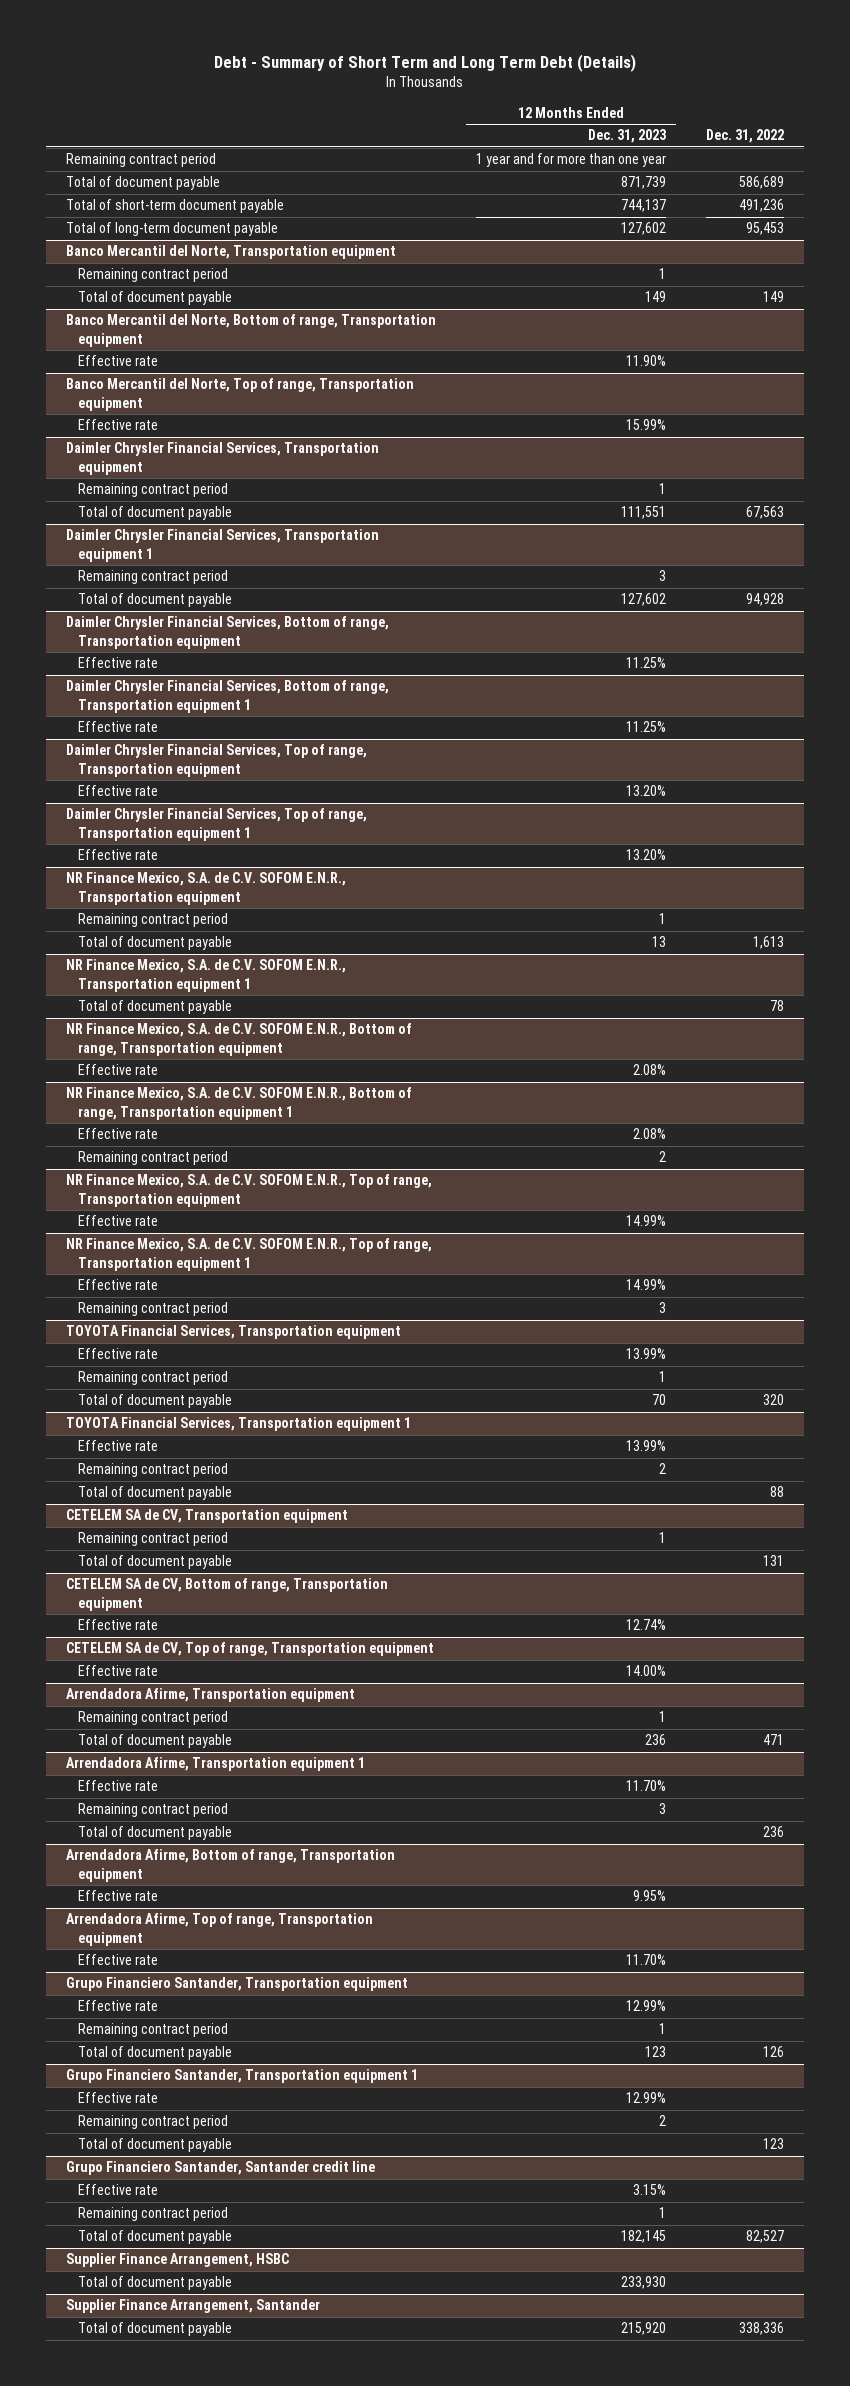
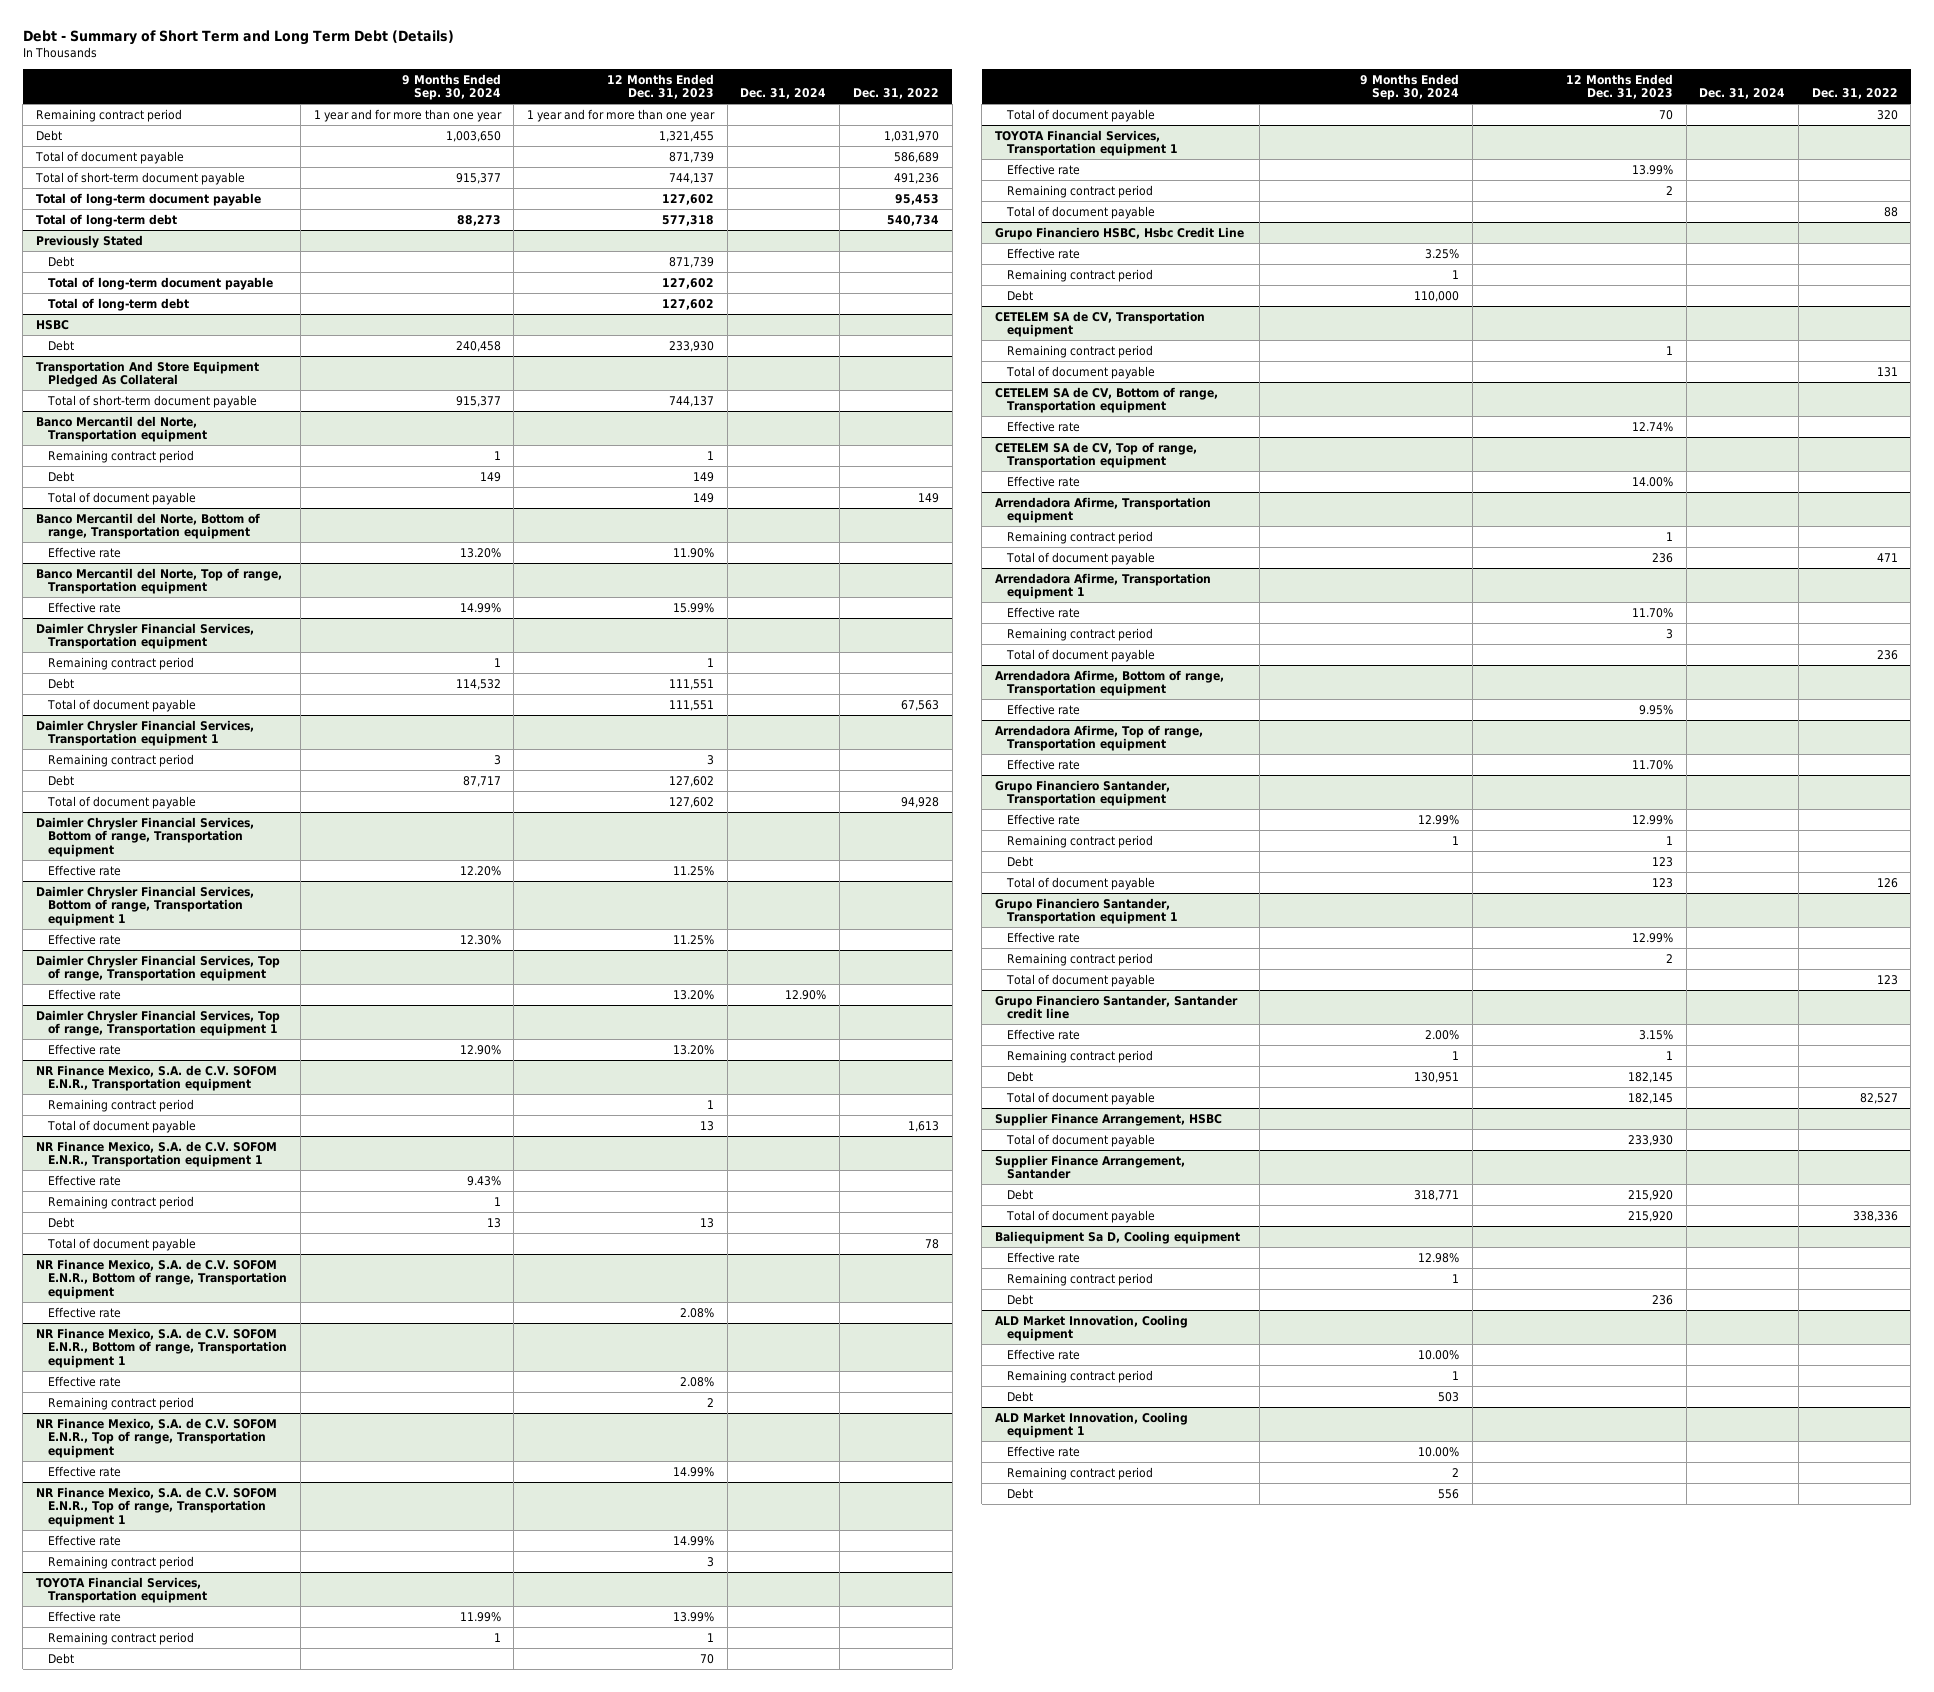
- | 12 Months Ended Dec. 31, 2023 | Dec. 31, 2022
+ | 9 Months Ended Sep. 30, 2024 | 12 Months Ended Dec. 31, 2023 | Dec. 31, 2024 | Dec. 31, 2022
+ Debt | 1,003,650 | 1,321,455 | | 1,031,970
+ Total of long-term debt | 88,273 | 577,318 | | 540,734
+ Previously Stated
+ Debt | | 871,739 | |
+ Total of long-term document payable | | 127,602 | |
+ Total of long-term debt | | 127,602 | |
+ HSBC
+ Debt | 240,458 | 233,930 | |
+ Transportation And Store Equipment Pledged As Collateral
+ Total of short-term document payable | 915,377 | 744,137 | |
@ Banco Mercantil del Norte, Transportation equipment
+ Debt | 149 | 149 | |
@ Daimler Chrysler Financial Services, Transportation equipment
+ Debt | 114,532 | 111,551 | |
@ Daimler Chrysler Financial Services, Transportation equipment 1
+ Debt | 87,717 | 127,602 | |
@ NR Finance Mexico, S.A. de C.V. SOFOM E.N.R., Transportation equipment 1
+ Effective rate | 9.43% | | |
+ Remaining contract period | 1 | | |
+ Debt | 13 | 13 | |
@ TOYOTA Financial Services, Transportation equipment
+ Debt | | 70 | |
+ Grupo Financiero HSBC, Hsbc Credit Line
+ Effective rate | 3.25% | | |
+ Remaining contract period | 1 | | |
+ Debt | 110,000 | | |
@ Grupo Financiero Santander, Transportation equipment
+ Debt | | 123 | |
@ Grupo Financiero Santander, Santander credit line
+ Debt | 130,951 | 182,145 | |
@ Supplier Finance Arrangement, Santander
+ Debt | 318,771 | 215,920 | |
+ Baliequipment Sa D, Cooling equipment
+ Effective rate | 12.98% | | |
+ Remaining contract period | 1 | | |
+ Debt | | 236 | |
+ ALD Market Innovation, Cooling equipment
+ Effective rate | 10.00% | | |
+ Remaining contract period | 1 | | |
+ Debt | 503 | | |
+ ALD Market Innovation, Cooling equipment 1
+ Effective rate | 10.00% | | |
+ Remaining contract period | 2 | | |
+ Debt | 556 | | |

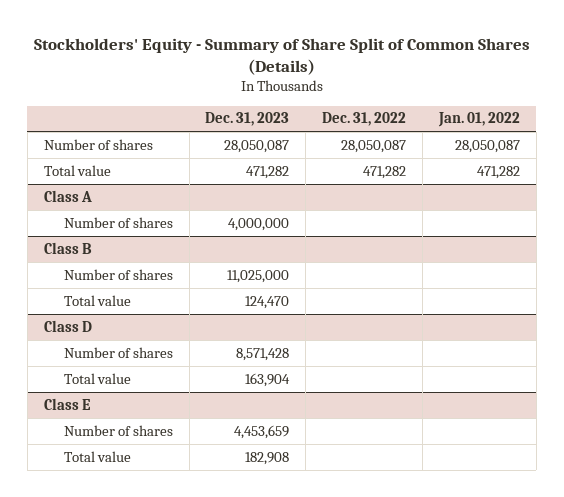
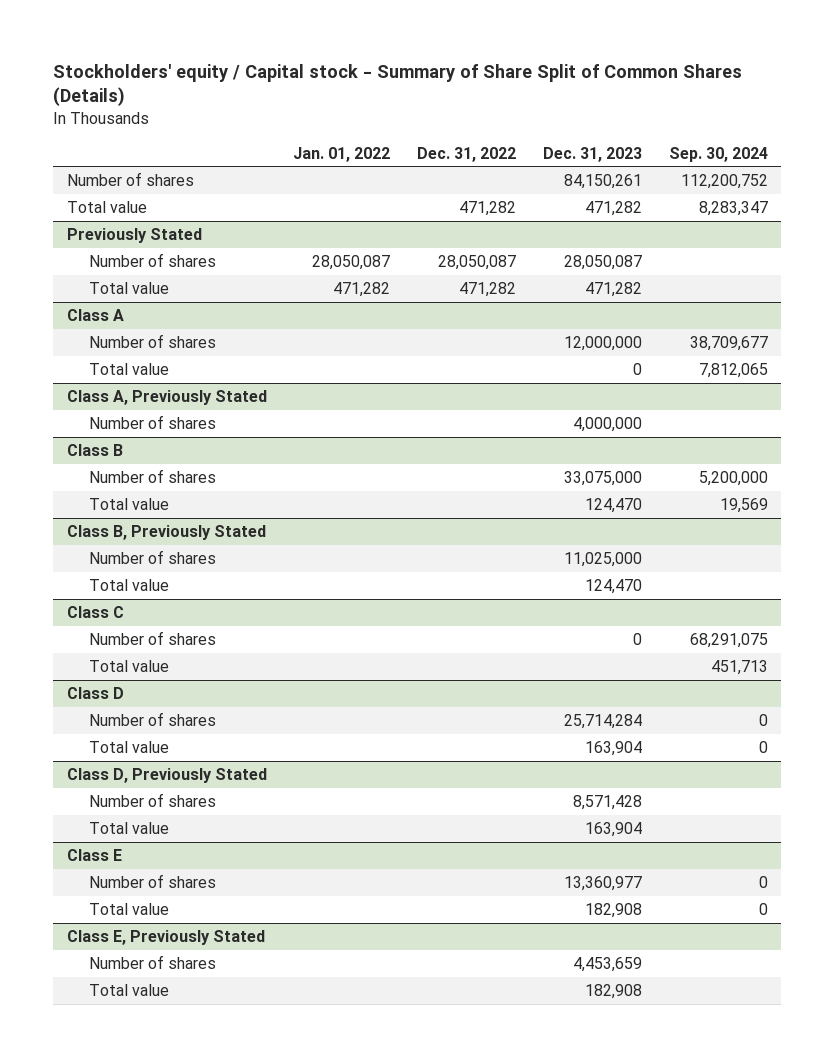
- Stockholders' Equity - Summary of Share Split of Common Shares (Details)
+ Stockholders' equity / Capital stock - Summary of Share Split of Common Shares (Details)
- | Dec. 31, 2023 | Dec. 31, 2022 | Jan. 01, 2022
+ | Jan. 01, 2022 | Dec. 31, 2022 | Dec. 31, 2023 | Sep. 30, 2024
+ Number of shares | | | 84,150,261 | 112,200,752
+ Total value | | 471,282 | 471,282 | 8,283,347
+ Previously Stated
@ Class A
+ Number of shares | | | 12,000,000 | 38,709,677
+ Total value | | | 0 | 7,812,065
+ Class A, Previously Stated
@ Class B
+ Number of shares | | | 33,075,000 | 5,200,000
+ Total value | | | 124,470 | 19,569
+ Class B, Previously Stated
+ Class C
+ Number of shares | | | 0 | 68,291,075
+ Total value | | | | 451,713
@ Class D
+ Number of shares | | | 25,714,284 | 0
+ Total value | | | 163,904 | 0
+ Class D, Previously Stated
@ Class E
+ Number of shares | | | 13,360,977 | 0
+ Total value | | | 182,908 | 0
+ Class E, Previously Stated

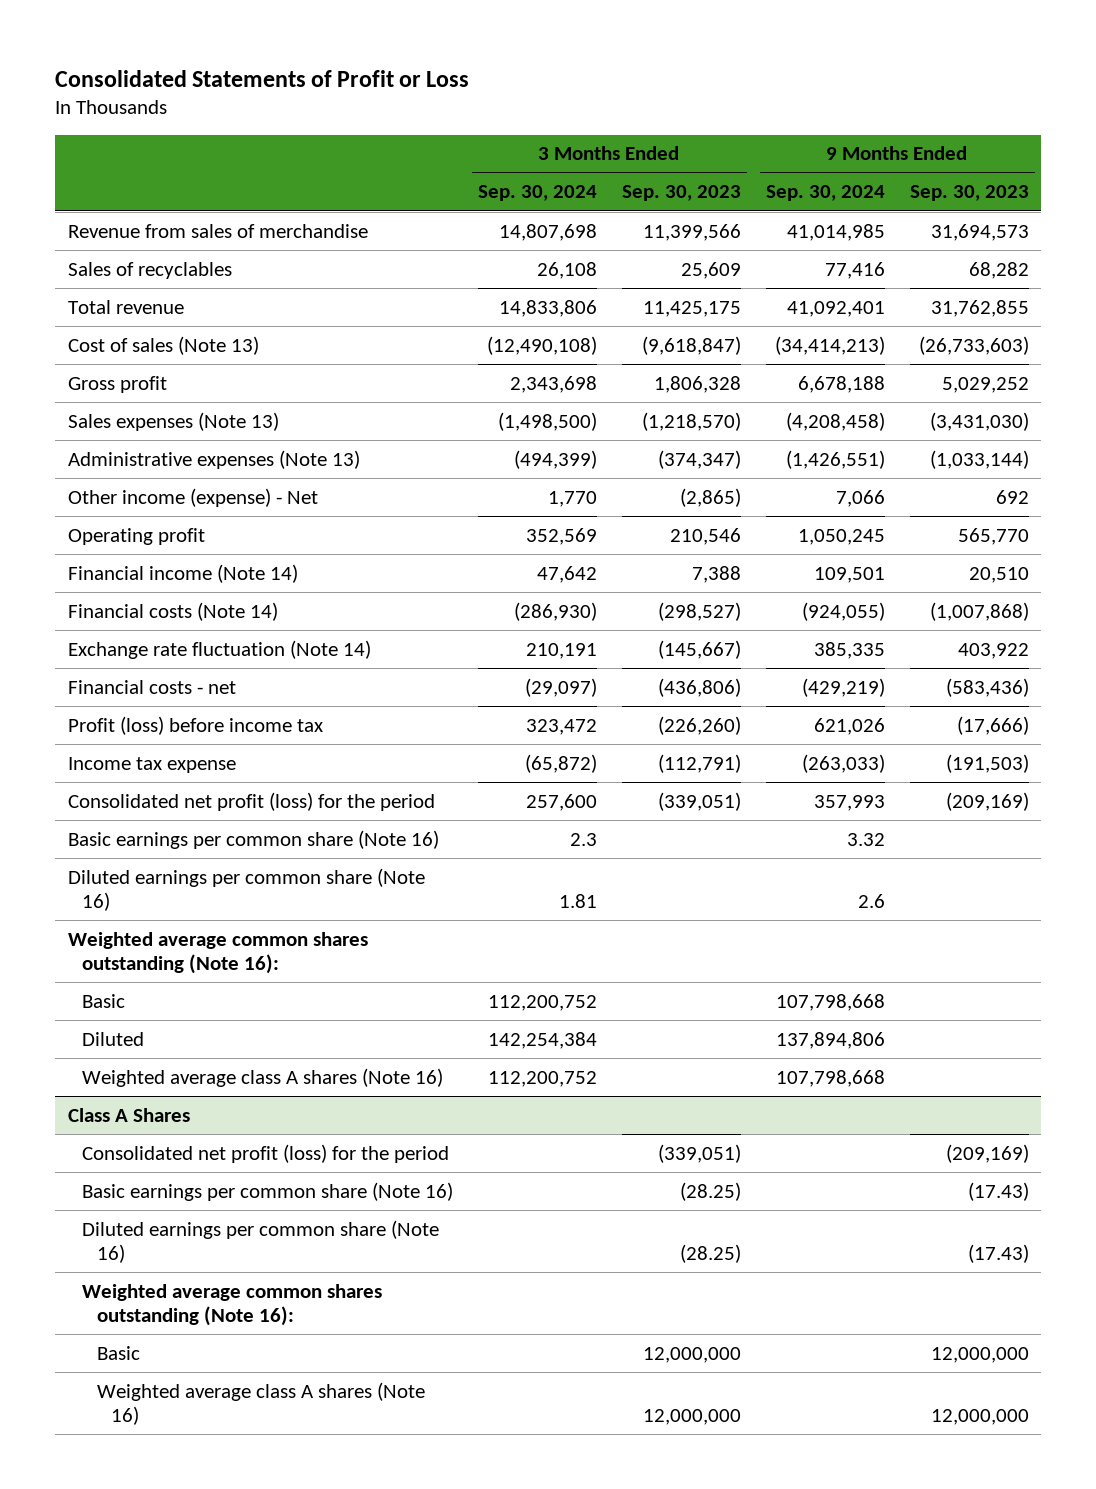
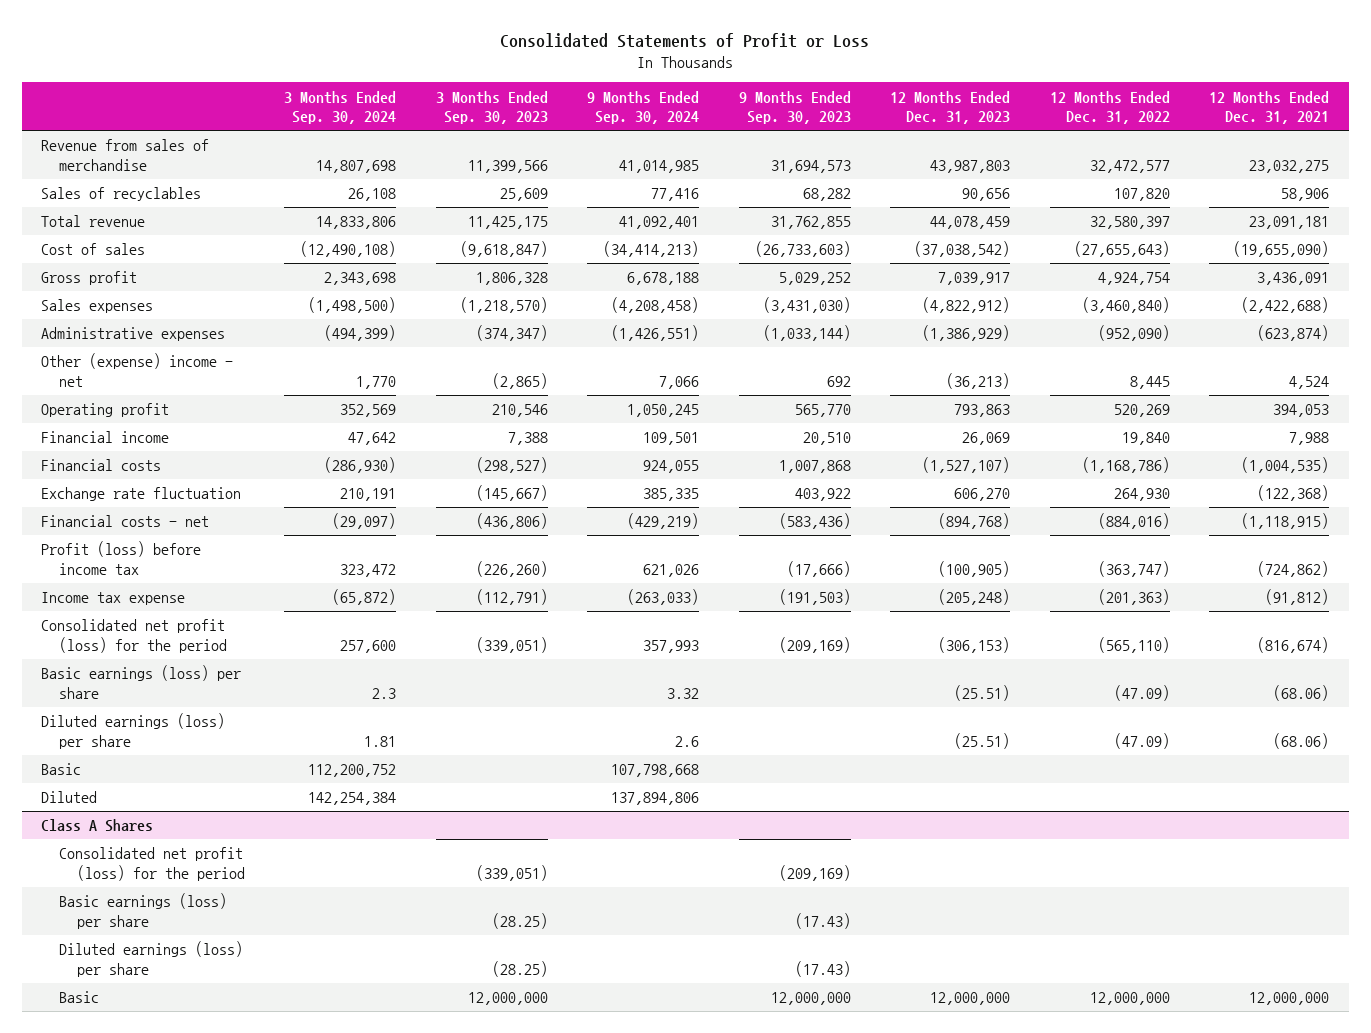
- | 3 Months Ended Sep. 30, 2024 | 3 Months Ended Sep. 30, 2023 | 9 Months Ended Sep. 30, 2024 | 9 Months Ended Sep. 30, 2023
+ | 3 Months Ended Sep. 30, 2024 | 3 Months Ended Sep. 30, 2023 | 9 Months Ended Sep. 30, 2024 | 9 Months Ended Sep. 30, 2023 | 12 Months Ended Dec. 31, 2023 | 12 Months Ended Dec. 31, 2022 | 12 Months Ended Dec. 31, 2021
- Cost of sales (Note 13) | (12,490,108) | (9,618,847) | (34,414,213) | (26,733,603)
+ Cost of sales | (12,490,108) | (9,618,847) | (34,414,213) | (26,733,603) | (37,038,542) | (27,655,643) | (19,655,090)
- Sales expenses (Note 13) | (1,498,500) | (1,218,570) | (4,208,458) | (3,431,030)
- Administrative expenses (Note 13) | (494,399) | (374,347) | (1,426,551) | (1,033,144)
- Other income (expense) - Net | 1,770 | (2,865) | 7,066 | 692
+ Sales expenses | (1,498,500) | (1,218,570) | (4,208,458) | (3,431,030) | (4,822,912) | (3,460,840) | (2,422,688)
+ Administrative expenses | (494,399) | (374,347) | (1,426,551) | (1,033,144) | (1,386,929) | (952,090) | (623,874)
+ Other (expense) income - net | 1,770 | (2,865) | 7,066 | 692 | (36,213) | 8,445 | 4,524
- Financial income (Note 14) | 47,642 | 7,388 | 109,501 | 20,510
- Financial costs (Note 14) | (286,930) | (298,527) | (924,055) | (1,007,868)
- Exchange rate fluctuation (Note 14) | 210,191 | (145,667) | 385,335 | 403,922
+ Financial income | 47,642 | 7,388 | 109,501 | 20,510 | 26,069 | 19,840 | 7,988
+ Financial costs | (286,930) | (298,527) | 924,055 | 1,007,868 | (1,527,107) | (1,168,786) | (1,004,535)
+ Exchange rate fluctuation | 210,191 | (145,667) | 385,335 | 403,922 | 606,270 | 264,930 | (122,368)
- Basic earnings per common share (Note 16) | 2.3 | | 3.32 |
- Diluted earnings per common share (Note 16) | 1.81 | | 2.6 |
- Weighted average common shares outstanding (Note 16):
+ Basic earnings (loss) per share | 2.3 | | 3.32 | | (25.51) | (47.09) | (68.06)
+ Diluted earnings (loss) per share | 1.81 | | 2.6 | | (25.51) | (47.09) | (68.06)
- Weighted average class A shares (Note 16) | 112,200,752 | | 107,798,668 |
@ Class A Shares
- Basic earnings per common share (Note 16) | | (28.25) | | (17.43)
- Diluted earnings per common share (Note 16) | | (28.25) | | (17.43)
- Weighted average common shares outstanding (Note 16):
+ Basic earnings (loss) per share | | (28.25) | | (17.43) | | |
+ Diluted earnings (loss) per share | | (28.25) | | (17.43) | | |
- Weighted average class A shares (Note 16) | | 12,000,000 | | 12,000,000

